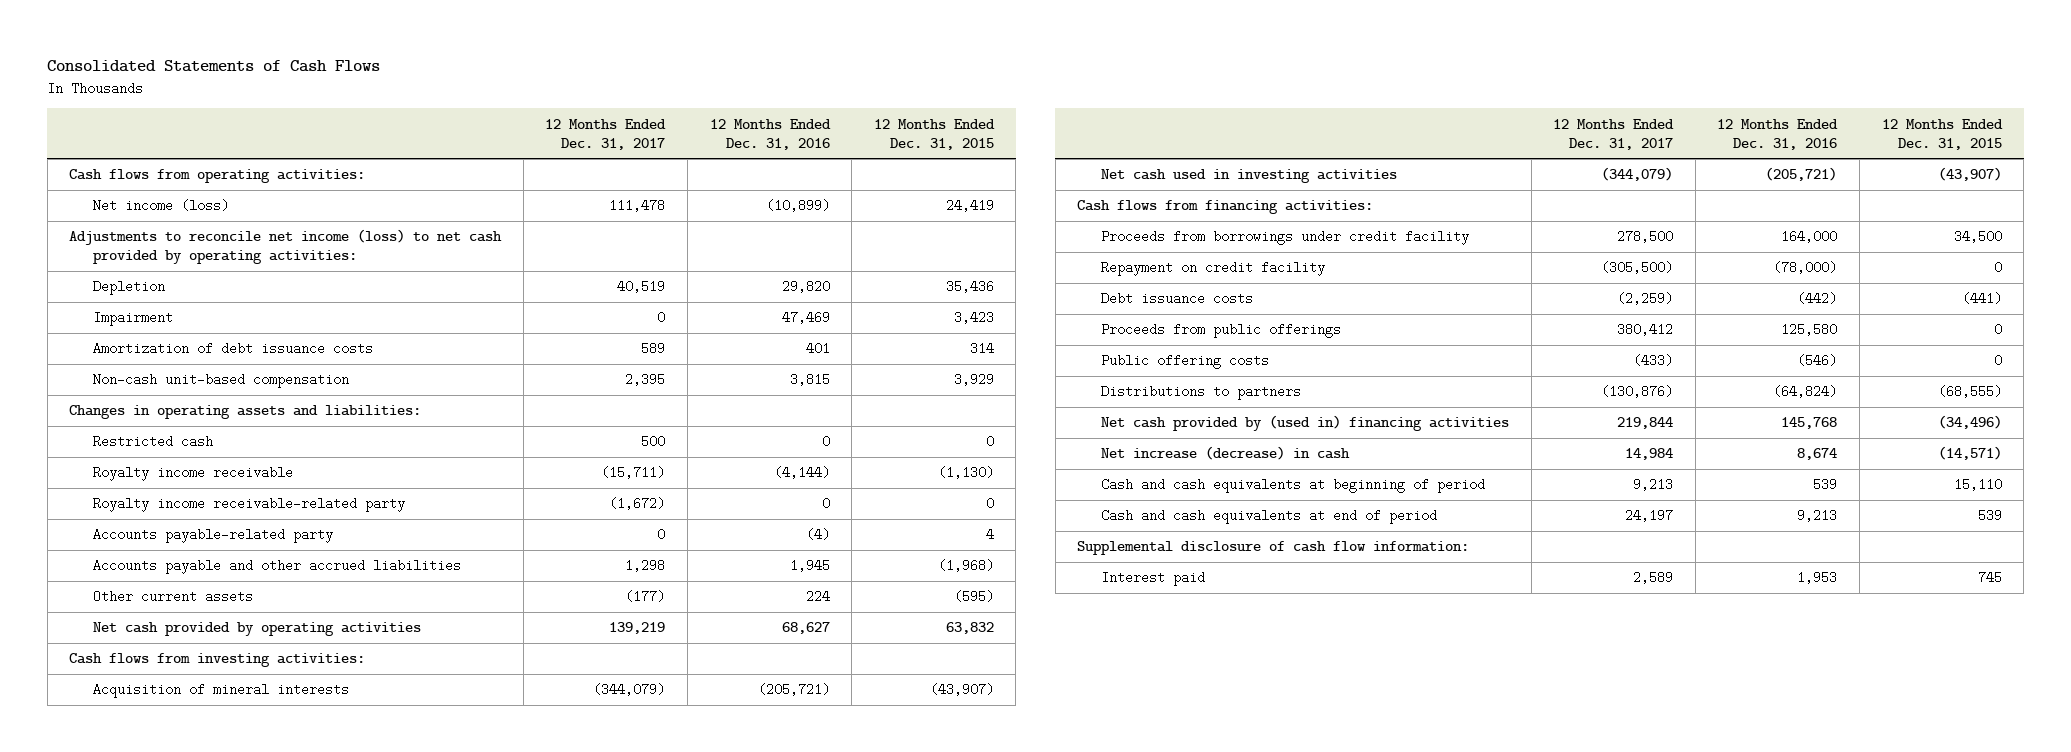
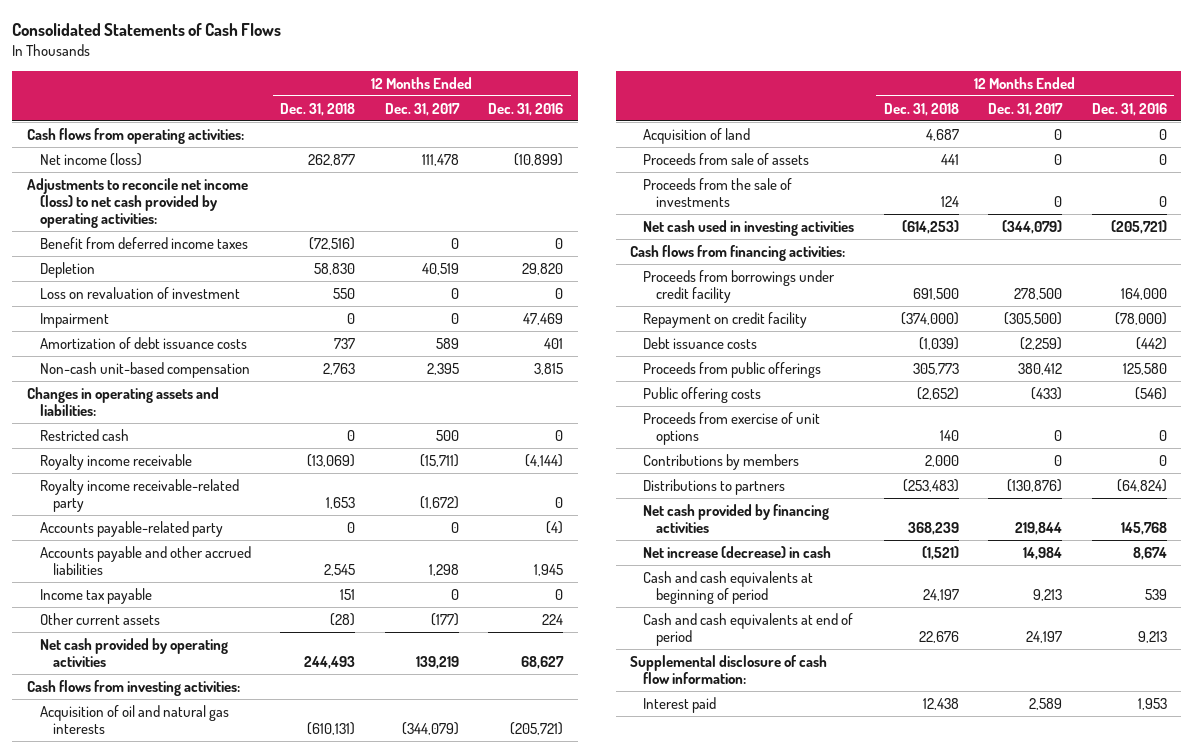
- | 12 Months Ended Dec. 31, 2017 | 12 Months Ended Dec. 31, 2016 | 12 Months Ended Dec. 31, 2015
+ | 12 Months Ended Dec. 31, 2018 | 12 Months Ended Dec. 31, 2017 | 12 Months Ended Dec. 31, 2016
+ Benefit from deferred income taxes | (72,516) | 0 | 0
+ Loss on revaluation of investment | 550 | 0 | 0
+ Income tax payable | 151 | 0 | 0
- Acquisition of mineral interests | (344,079) | (205,721) | (43,907)
+ Acquisition of oil and natural gas interests | (610,131) | (344,079) | (205,721)
+ Acquisition of land | 4,687 | 0 | 0
+ Proceeds from sale of assets | 441 | 0 | 0
+ Proceeds from the sale of investments | 124 | 0 | 0
+ Proceeds from exercise of unit options | 140 | 0 | 0
+ Contributions by members | 2,000 | 0 | 0
- Net cash provided by (used in) financing activities | 219,844 | 145,768 | (34,496)
+ Net cash provided by financing activities | 368,239 | 219,844 | 145,768

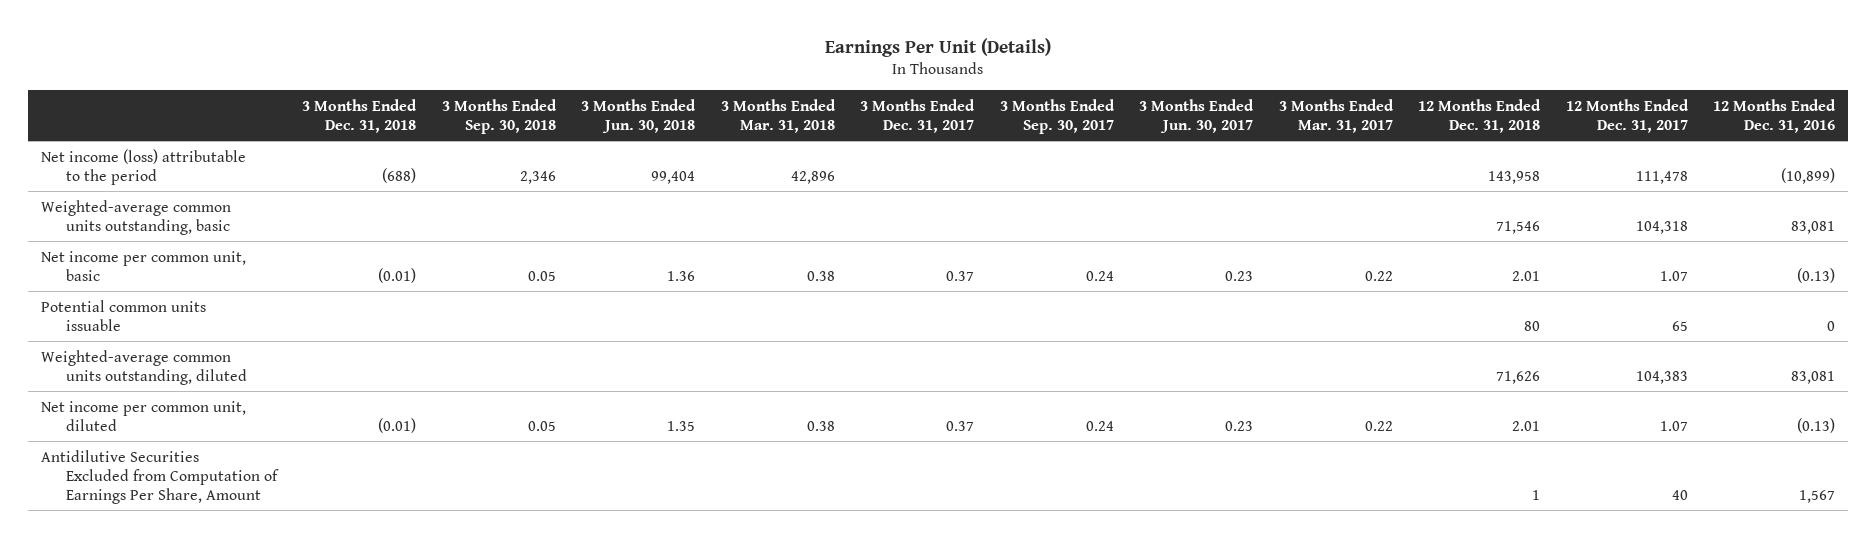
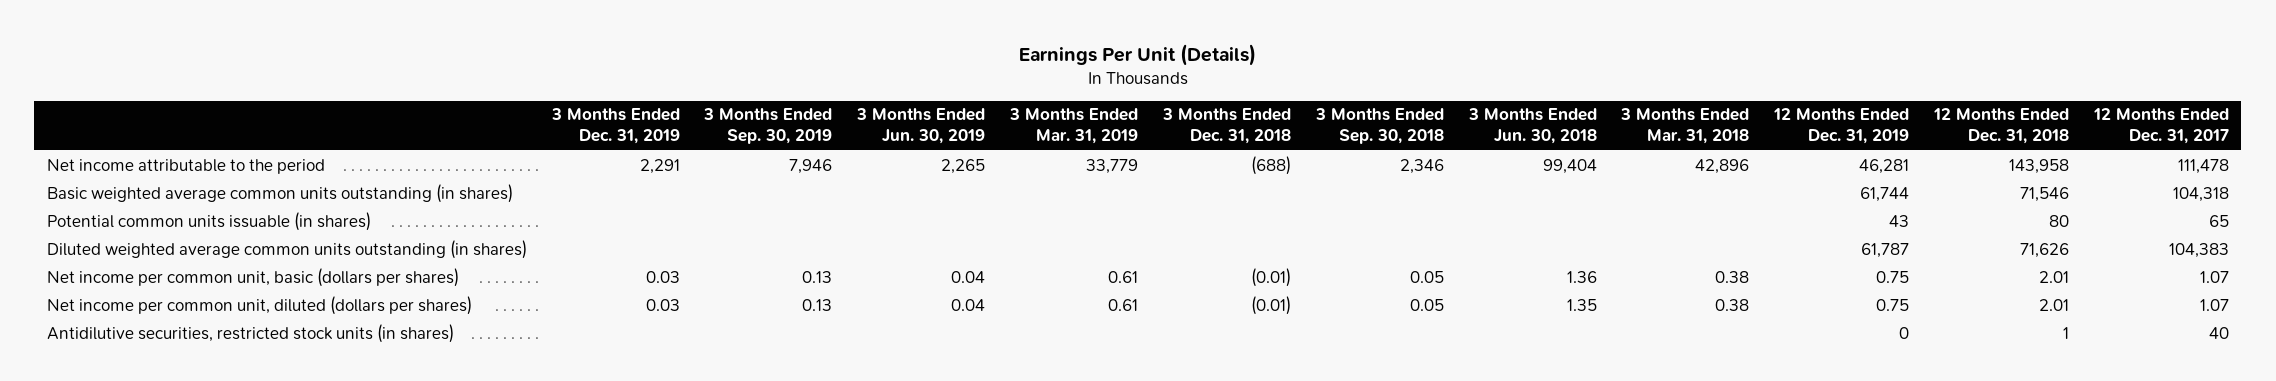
- | 3 Months Ended Dec. 31, 2018 | 3 Months Ended Sep. 30, 2018 | 3 Months Ended Jun. 30, 2018 | 3 Months Ended Mar. 31, 2018 | 3 Months Ended Dec. 31, 2017 | 3 Months Ended Sep. 30, 2017 | 3 Months Ended Jun. 30, 2017 | 3 Months Ended Mar. 31, 2017 | 12 Months Ended Dec. 31, 2018 | 12 Months Ended Dec. 31, 2017 | 12 Months Ended Dec. 31, 2016
+ | 3 Months Ended Dec. 31, 2019 | 3 Months Ended Sep. 30, 2019 | 3 Months Ended Jun. 30, 2019 | 3 Months Ended Mar. 31, 2019 | 3 Months Ended Dec. 31, 2018 | 3 Months Ended Sep. 30, 2018 | 3 Months Ended Jun. 30, 2018 | 3 Months Ended Mar. 31, 2018 | 12 Months Ended Dec. 31, 2019 | 12 Months Ended Dec. 31, 2018 | 12 Months Ended Dec. 31, 2017
- Net income (loss) attributable to the period | (688) | 2,346 | 99,404 | 42,896 | | | | | 143,958 | 111,478 | (10,899)
- Weighted-average common units outstanding, basic | | | | | | | | | 71,546 | 104,318 | 83,081
- Net income per common unit, basic | (0.01) | 0.05 | 1.36 | 0.38 | 0.37 | 0.24 | 0.23 | 0.22 | 2.01 | 1.07 | (0.13)
- Potential common units issuable | | | | | | | | | 80 | 65 | 0
- Weighted-average common units outstanding, diluted | | | | | | | | | 71,626 | 104,383 | 83,081
- Net income per common unit, diluted | (0.01) | 0.05 | 1.35 | 0.38 | 0.37 | 0.24 | 0.23 | 0.22 | 2.01 | 1.07 | (0.13)
- Antidilutive Securities Excluded from Computation of Earnings Per Share, Amount | | | | | | | | | 1 | 40 | 1,567
+ Net income attributable to the period | 2,291 | 7,946 | 2,265 | 33,779 | (688) | 2,346 | 99,404 | 42,896 | 46,281 | 143,958 | 111,478
+ Basic weighted average common units outstanding (in shares) | | | | | | | | | 61,744 | 71,546 | 104,318
+ Potential common units issuable (in shares) | | | | | | | | | 43 | 80 | 65
+ Diluted weighted average common units outstanding (in shares) | | | | | | | | | 61,787 | 71,626 | 104,383
+ Net income per common unit, basic (dollars per shares) | 0.03 | 0.13 | 0.04 | 0.61 | (0.01) | 0.05 | 1.36 | 0.38 | 0.75 | 2.01 | 1.07
+ Net income per common unit, diluted (dollars per shares) | 0.03 | 0.13 | 0.04 | 0.61 | (0.01) | 0.05 | 1.35 | 0.38 | 0.75 | 2.01 | 1.07
+ Antidilutive securities, restricted stock units (in shares) | | | | | | | | | 0 | 1 | 40

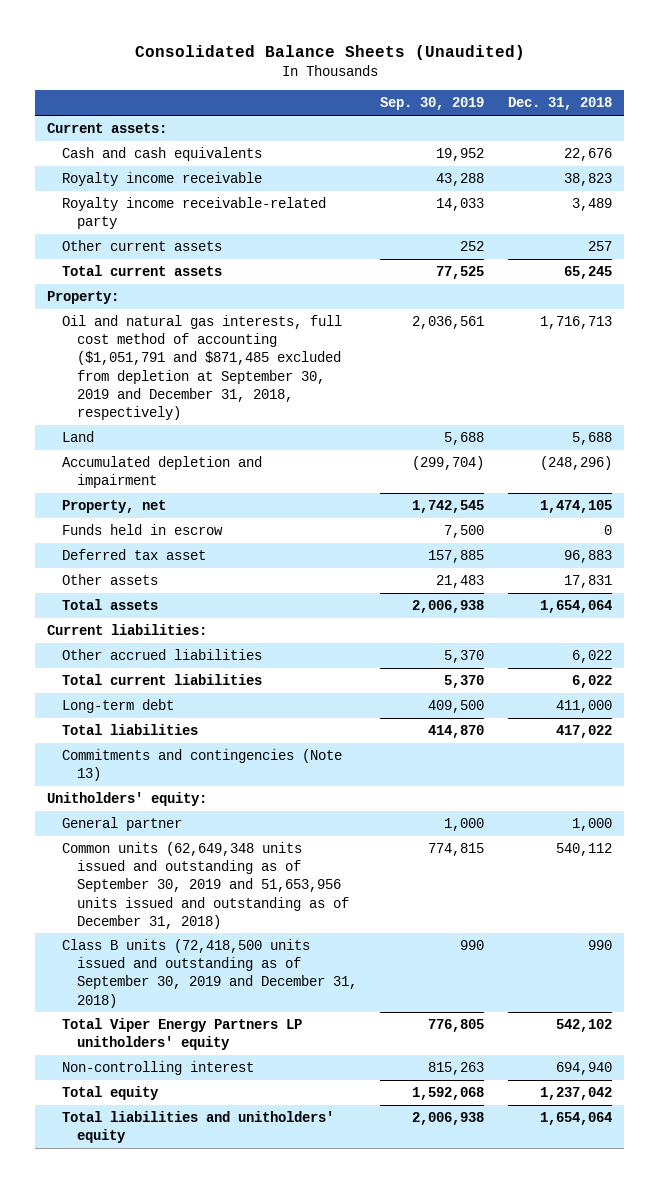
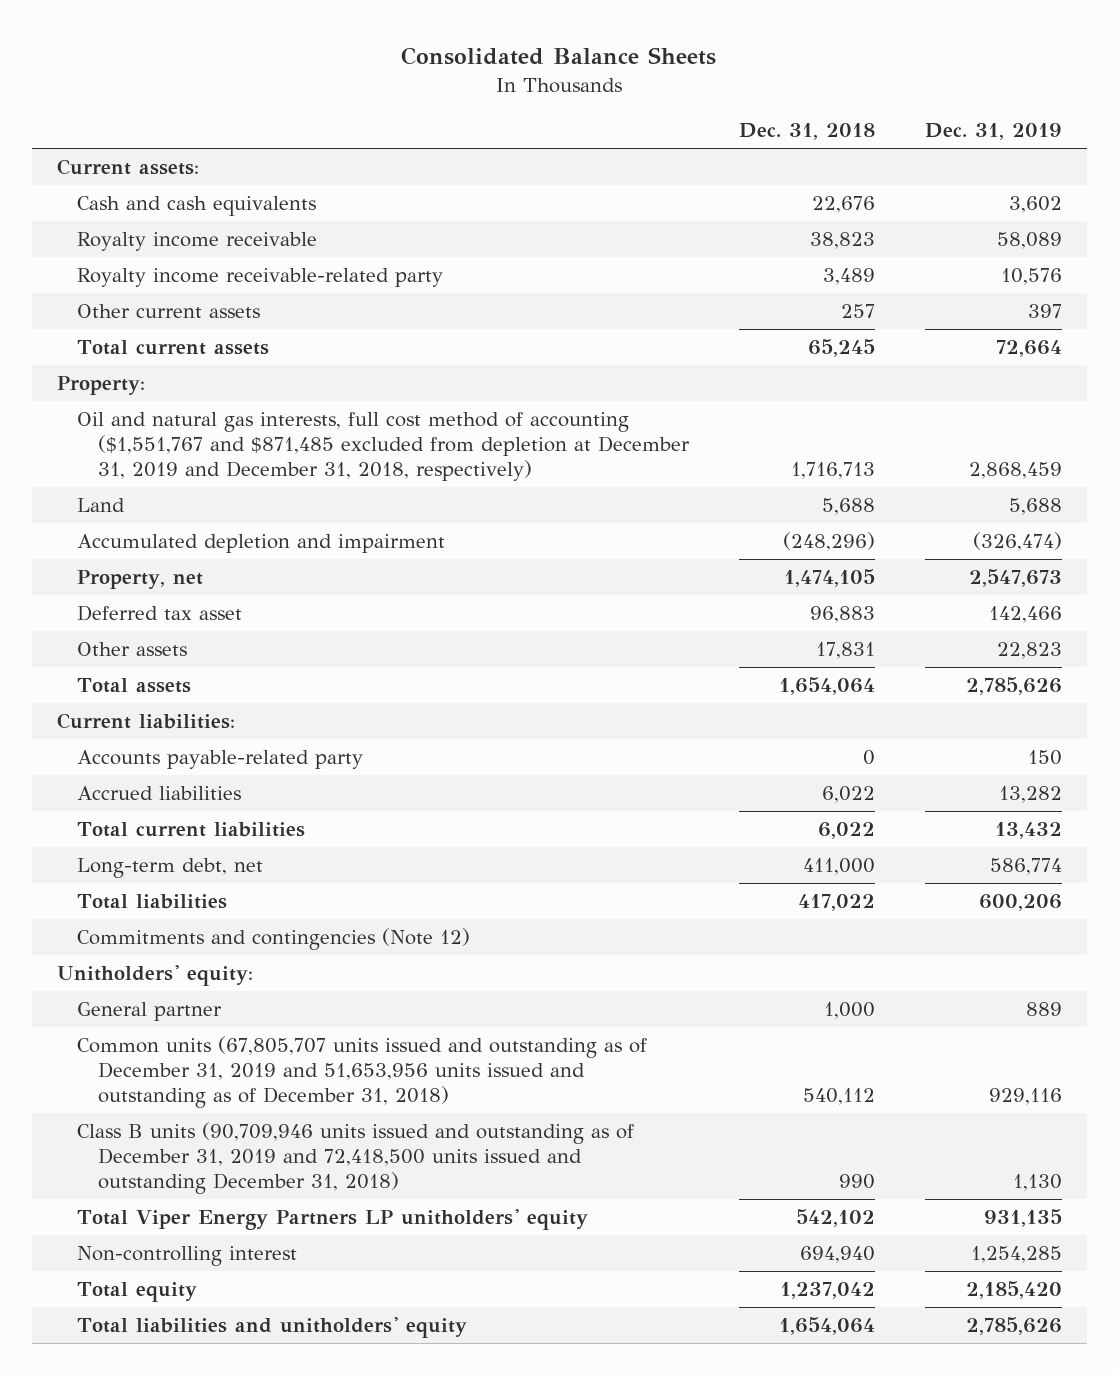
- Consolidated Balance Sheets (Unaudited)
+ Consolidated Balance Sheets
- | Sep. 30, 2019 | Dec. 31, 2018
+ | Dec. 31, 2018 | Dec. 31, 2019
- Oil and natural gas interests, full cost method of accounting ($1,051,791 and $871,485 excluded from depletion at September 30, 2019 and December 31, 2018, respectively) | 2,036,561 | 1,716,713
+ Oil and natural gas interests, full cost method of accounting ($1,551,767 and $871,485 excluded from depletion at December 31, 2019 and December 31, 2018, respectively) | 1,716,713 | 2,868,459
- Funds held in escrow | 7,500 | 0
- Other accrued liabilities | 5,370 | 6,022
+ Accounts payable-related party | 0 | 150
+ Accrued liabilities | 6,022 | 13,282
- Long-term debt | 409,500 | 411,000
+ Long-term debt, net | 411,000 | 586,774
- Commitments and contingencies (Note 13)
+ Commitments and contingencies (Note 12)
- Common units (62,649,348 units issued and outstanding as of September 30, 2019 and 51,653,956 units issued and outstanding as of December 31, 2018) | 774,815 | 540,112
- Class B units (72,418,500 units issued and outstanding as of September 30, 2019 and December 31, 2018) | 990 | 990
+ Common units (67,805,707 units issued and outstanding as of December 31, 2019 and 51,653,956 units issued and outstanding as of December 31, 2018) | 540,112 | 929,116
+ Class B units (90,709,946 units issued and outstanding as of December 31, 2019 and 72,418,500 units issued and outstanding December 31, 2018) | 990 | 1,130

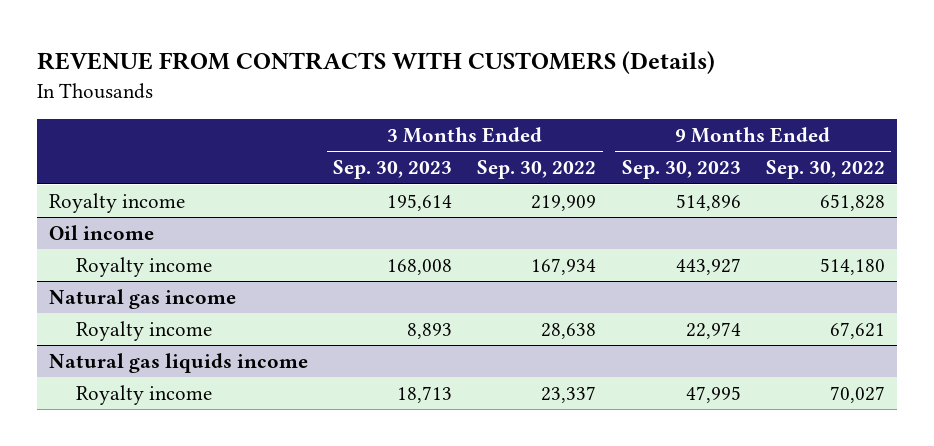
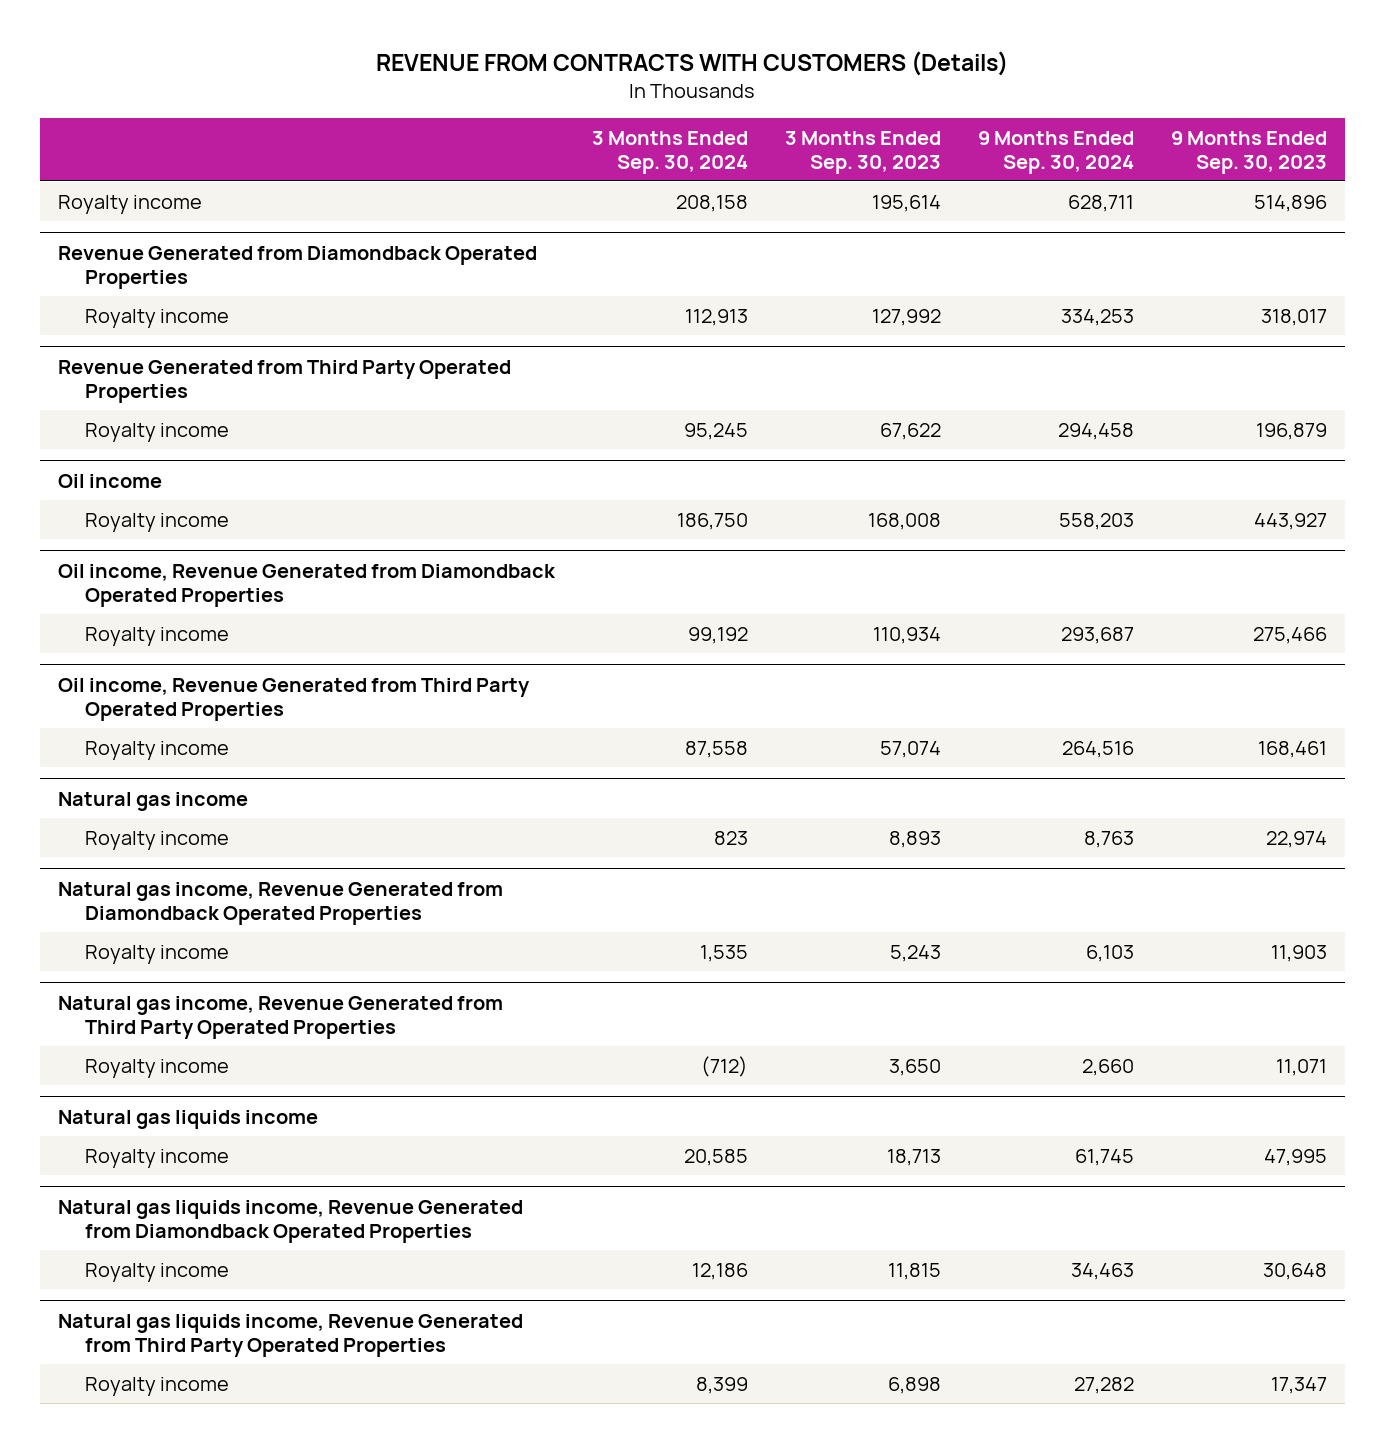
- | 3 Months Ended Sep. 30, 2023 | 3 Months Ended Sep. 30, 2022 | 9 Months Ended Sep. 30, 2023 | 9 Months Ended Sep. 30, 2022
+ | 3 Months Ended Sep. 30, 2024 | 3 Months Ended Sep. 30, 2023 | 9 Months Ended Sep. 30, 2024 | 9 Months Ended Sep. 30, 2023
+ Revenue Generated from Diamondback Operated Properties
+ Royalty income | 112,913 | 127,992 | 334,253 | 318,017
+ Revenue Generated from Third Party Operated Properties
+ Royalty income | 95,245 | 67,622 | 294,458 | 196,879
+ Oil income, Revenue Generated from Diamondback Operated Properties
+ Royalty income | 99,192 | 110,934 | 293,687 | 275,466
+ Oil income, Revenue Generated from Third Party Operated Properties
+ Royalty income | 87,558 | 57,074 | 264,516 | 168,461
+ Natural gas income, Revenue Generated from Diamondback Operated Properties
+ Royalty income | 1,535 | 5,243 | 6,103 | 11,903
+ Natural gas income, Revenue Generated from Third Party Operated Properties
+ Royalty income | (712) | 3,650 | 2,660 | 11,071
+ Natural gas liquids income, Revenue Generated from Diamondback Operated Properties
+ Royalty income | 12,186 | 11,815 | 34,463 | 30,648
+ Natural gas liquids income, Revenue Generated from Third Party Operated Properties
+ Royalty income | 8,399 | 6,898 | 27,282 | 17,347

